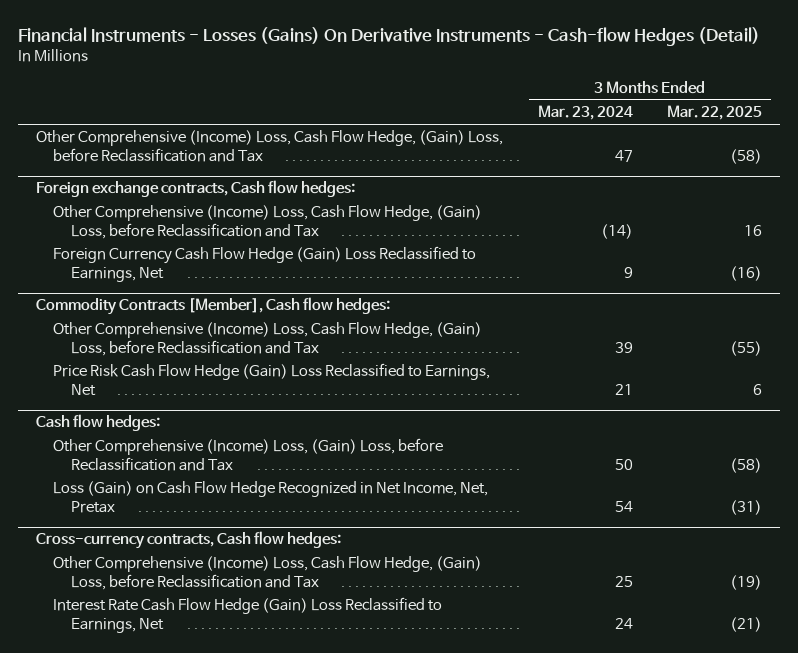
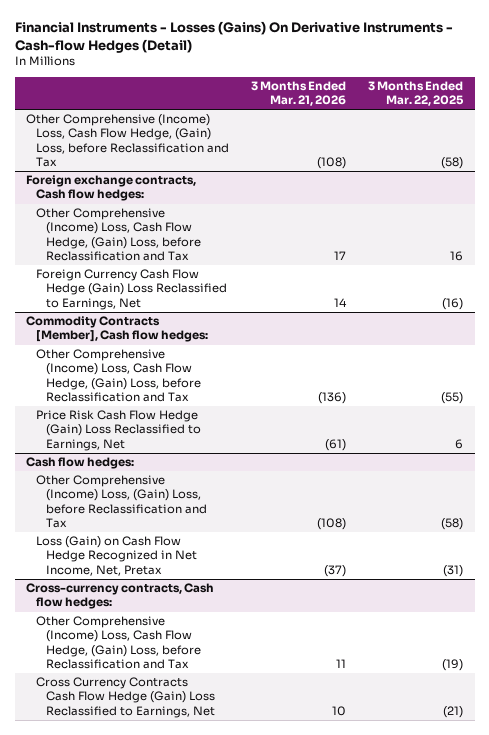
- | 3 Months Ended Mar. 23, 2024 | 3 Months Ended Mar. 22, 2025
+ | 3 Months Ended Mar. 21, 2026 | 3 Months Ended Mar. 22, 2025
@ Cross-currency contracts, Cash flow hedges:
- Interest Rate Cash Flow Hedge (Gain) Loss Reclassified to Earnings, Net | 24 | (21)
+ Cross Currency Contracts Cash Flow Hedge (Gain) Loss Reclassified to Earnings, Net | 10 | (21)

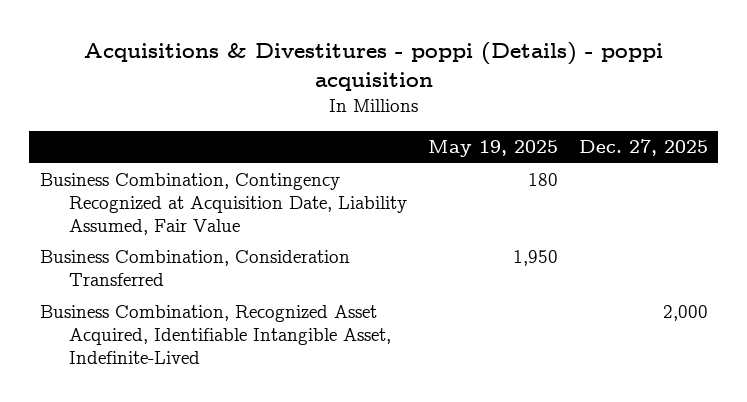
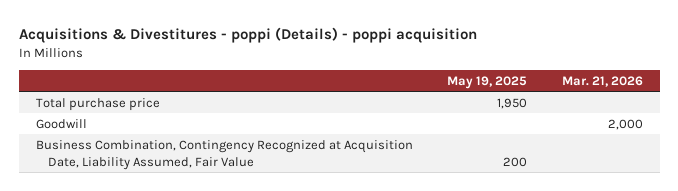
- | May 19, 2025 | Dec. 27, 2025
+ | May 19, 2025 | Mar. 21, 2026
- Business Combination, Contingency Recognized at Acquisition Date, Liability Assumed, Fair Value | 180 |
- Business Combination, Consideration Transferred | 1,950 |
- Business Combination, Recognized Asset Acquired, Identifiable Intangible Asset, Indefinite-Lived | | 2,000
+ Total purchase price | 1,950 |
+ Goodwill | | 2,000
+ Business Combination, Contingency Recognized at Acquisition Date, Liability Assumed, Fair Value | 200 |

